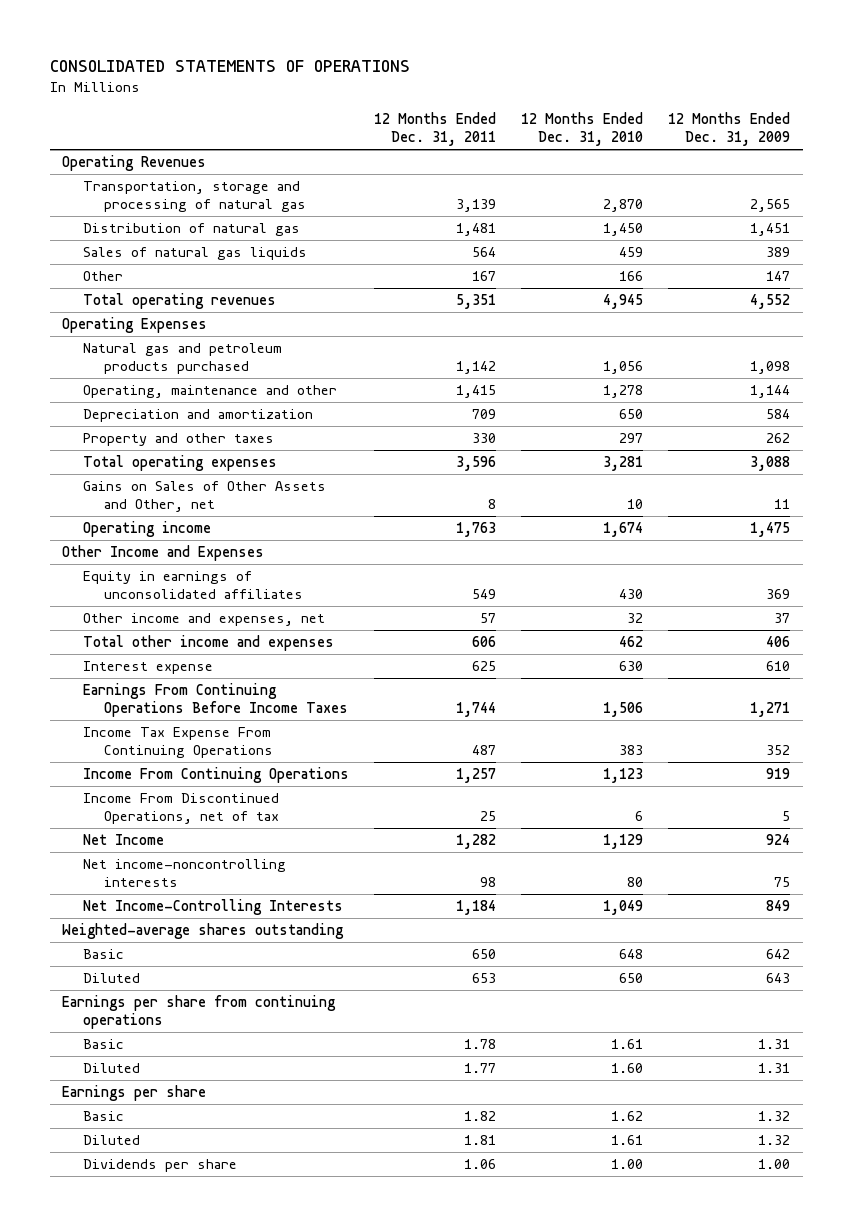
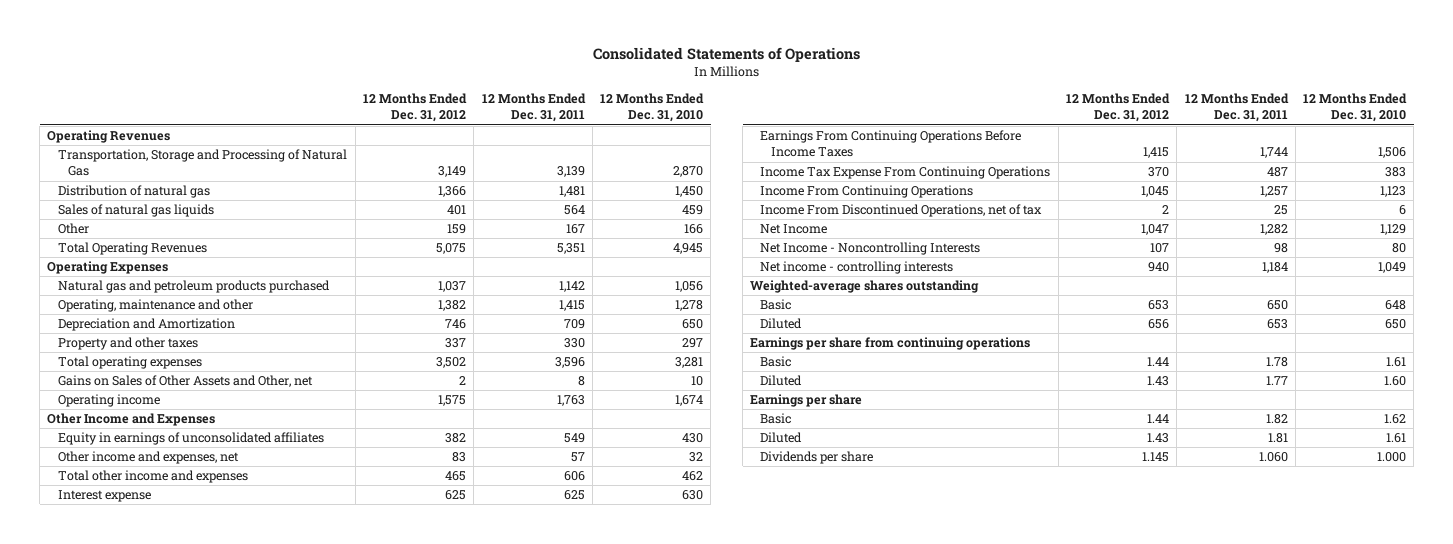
- CONSOLIDATED STATEMENTS OF OPERATIONS
+ Consolidated Statements of Operations
- | 12 Months Ended Dec. 31, 2011 | 12 Months Ended Dec. 31, 2010 | 12 Months Ended Dec. 31, 2009
+ | 12 Months Ended Dec. 31, 2012 | 12 Months Ended Dec. 31, 2011 | 12 Months Ended Dec. 31, 2010
- Transportation, storage and processing of natural gas | 3,139 | 2,870 | 2,565
+ Transportation, Storage and Processing of Natural Gas | 3,149 | 3,139 | 2,870
- Total operating revenues | 5,351 | 4,945 | 4,552
+ Total Operating Revenues | 5,075 | 5,351 | 4,945
- Depreciation and amortization | 709 | 650 | 584
+ Depreciation and Amortization | 746 | 709 | 650
- Net income-noncontrolling interests | 98 | 80 | 75
- Net Income-Controlling Interests | 1,184 | 1,049 | 849
+ Net Income - Noncontrolling Interests | 107 | 98 | 80
+ Net income - controlling interests | 940 | 1,184 | 1,049
- Dividends per share | 1.06 | 1.00 | 1.00
+ Dividends per share | 1.145 | 1.060 | 1.000

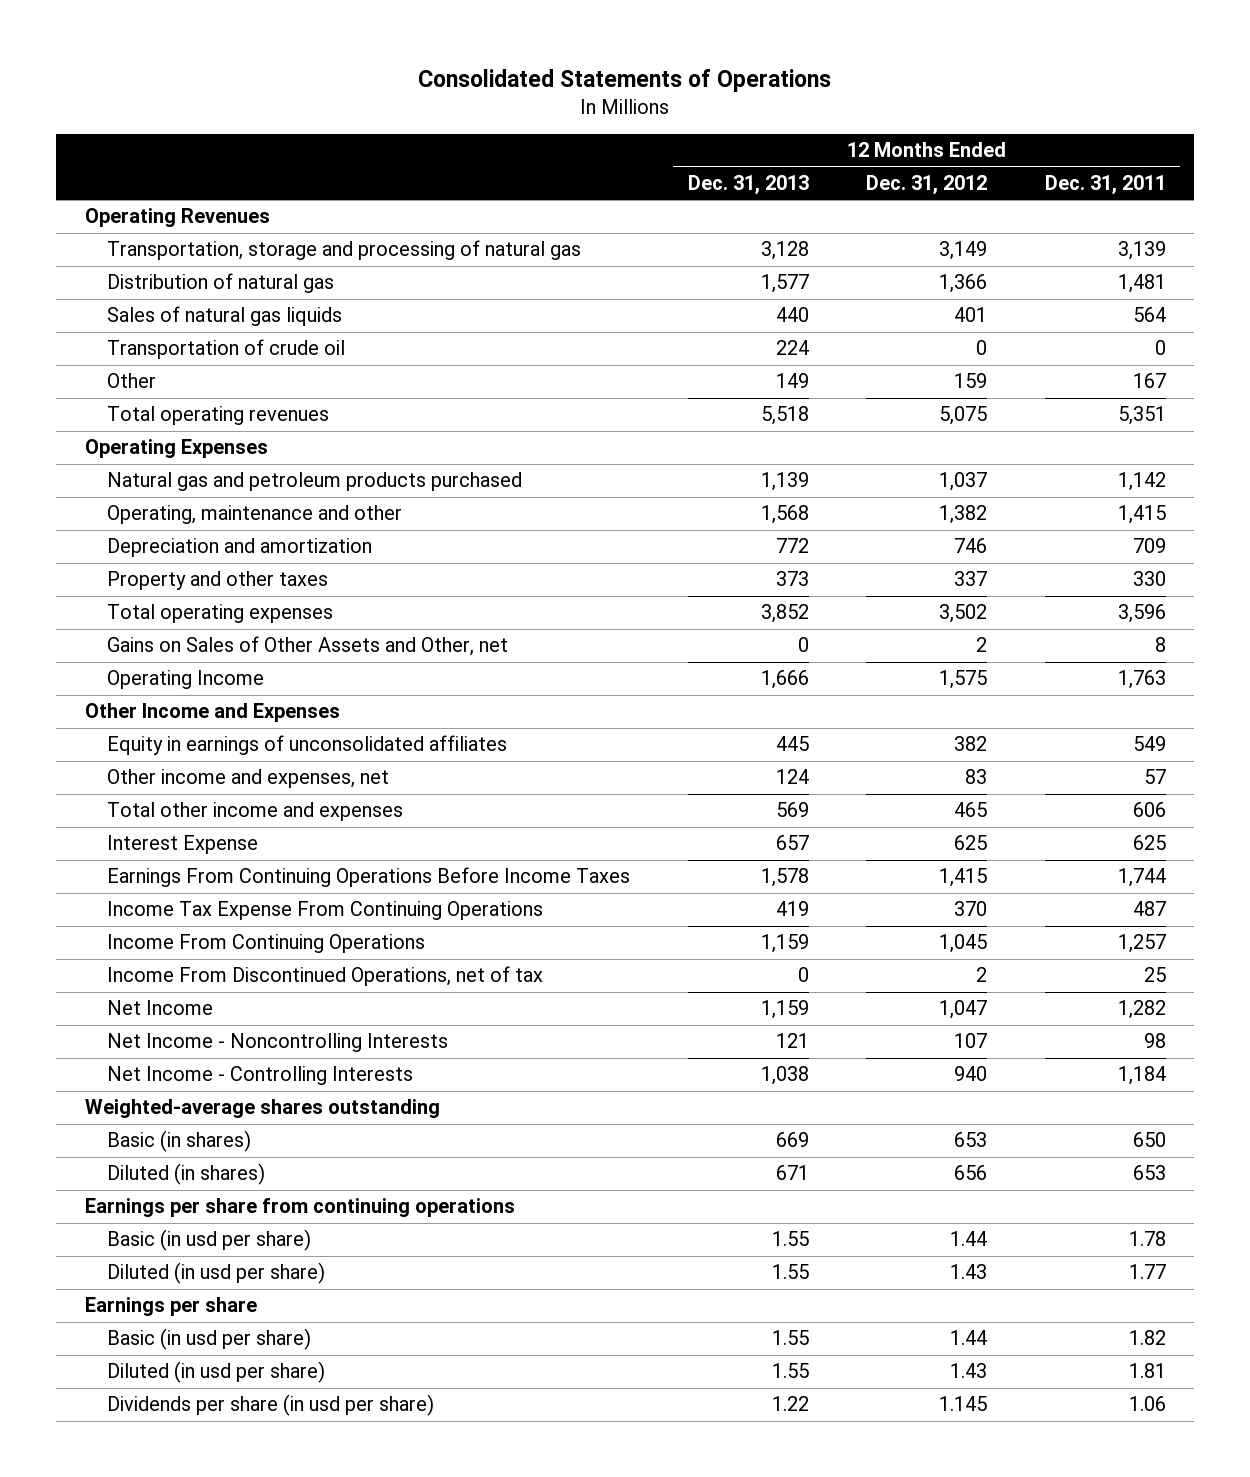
- | 12 Months Ended Dec. 31, 2012 | 12 Months Ended Dec. 31, 2011 | 12 Months Ended Dec. 31, 2010
+ | 12 Months Ended Dec. 31, 2013 | 12 Months Ended Dec. 31, 2012 | 12 Months Ended Dec. 31, 2011
- Transportation, Storage and Processing of Natural Gas | 3,149 | 3,139 | 2,870
+ Transportation, storage and processing of natural gas | 3,128 | 3,149 | 3,139
+ Transportation of crude oil | 224 | 0 | 0
- Total Operating Revenues | 5,075 | 5,351 | 4,945
+ Total operating revenues | 5,518 | 5,075 | 5,351
- Depreciation and Amortization | 746 | 709 | 650
+ Depreciation and amortization | 772 | 746 | 709
- Operating income | 1,575 | 1,763 | 1,674
+ Operating Income | 1,666 | 1,575 | 1,763
- Interest expense | 625 | 625 | 630
+ Interest Expense | 657 | 625 | 625
- Net income - controlling interests | 940 | 1,184 | 1,049
+ Net Income - Controlling Interests | 1,038 | 940 | 1,184
- Basic | 653 | 650 | 648
- Diluted | 656 | 653 | 650
+ Basic (in shares) | 669 | 653 | 650
+ Diluted (in shares) | 671 | 656 | 653
- Basic | 1.44 | 1.78 | 1.61
- Diluted | 1.43 | 1.77 | 1.60
+ Basic (in usd per share) | 1.55 | 1.44 | 1.78
+ Diluted (in usd per share) | 1.55 | 1.43 | 1.77
- Basic | 1.44 | 1.82 | 1.62
- Diluted | 1.43 | 1.81 | 1.61
- Dividends per share | 1.145 | 1.060 | 1.000
+ Basic (in usd per share) | 1.55 | 1.44 | 1.82
+ Diluted (in usd per share) | 1.55 | 1.43 | 1.81
+ Dividends per share (in usd per share) | 1.22 | 1.145 | 1.06

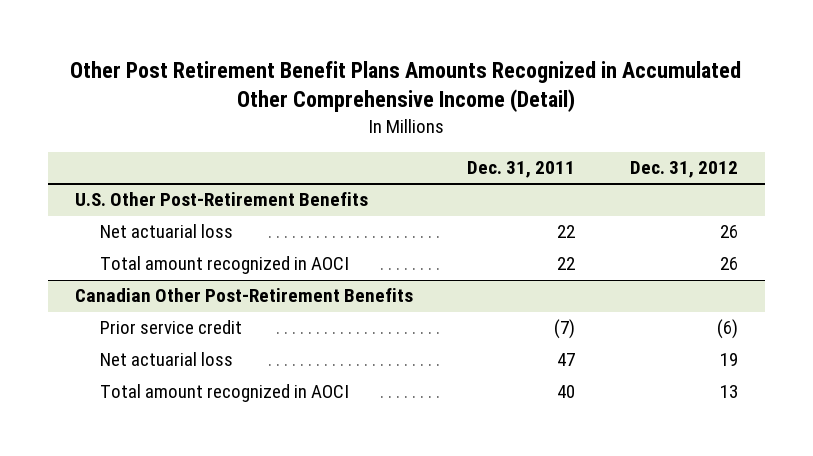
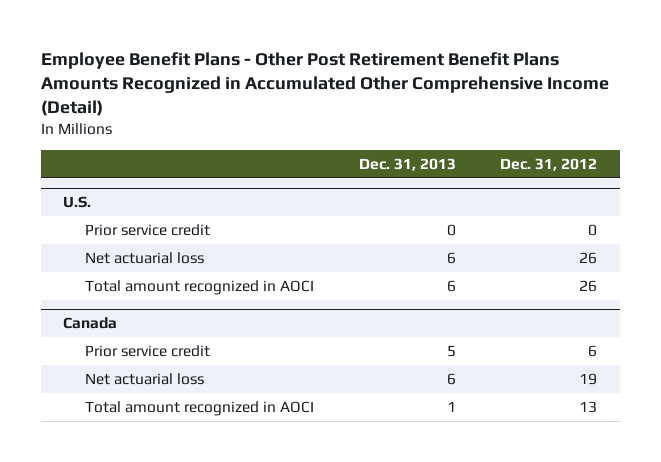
- Other Post Retirement Benefit Plans Amounts Recognized in Accumulated Other Comprehensive Income (Detail)
+ Employee Benefit Plans - Other Post Retirement Benefit Plans Amounts Recognized in Accumulated Other Comprehensive Income (Detail)
- | Dec. 31, 2011 | Dec. 31, 2012
+ | Dec. 31, 2013 | Dec. 31, 2012
- U.S. Other Post-Retirement Benefits
+ U.S.
+ Prior service credit | 0 | 0
- Canadian Other Post-Retirement Benefits
- Prior service credit | (7) | (6)
+ Canada
+ Prior service credit | 5 | 6

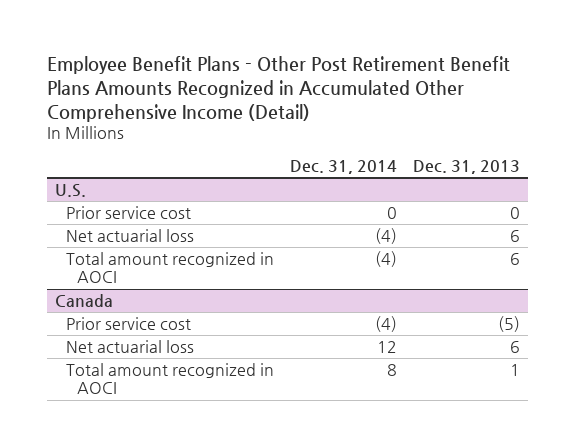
- | Dec. 31, 2013 | Dec. 31, 2012
+ | Dec. 31, 2014 | Dec. 31, 2013
@ U.S.
- Prior service credit | 0 | 0
+ Prior service cost | 0 | 0
@ Canada
- Prior service credit | 5 | 6
+ Prior service cost | (4) | (5)

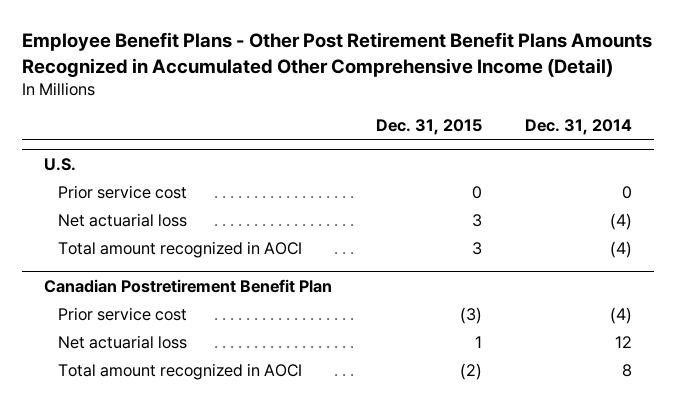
- | Dec. 31, 2014 | Dec. 31, 2013
+ | Dec. 31, 2015 | Dec. 31, 2014
- Canada
+ Canadian Postretirement Benefit Plan

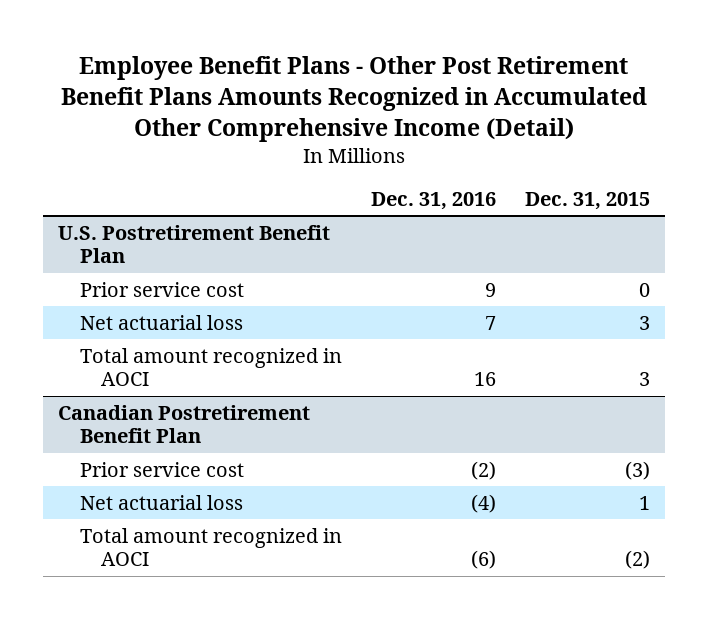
- | Dec. 31, 2015 | Dec. 31, 2014
+ | Dec. 31, 2016 | Dec. 31, 2015
- U.S.
+ U.S. Postretirement Benefit Plan

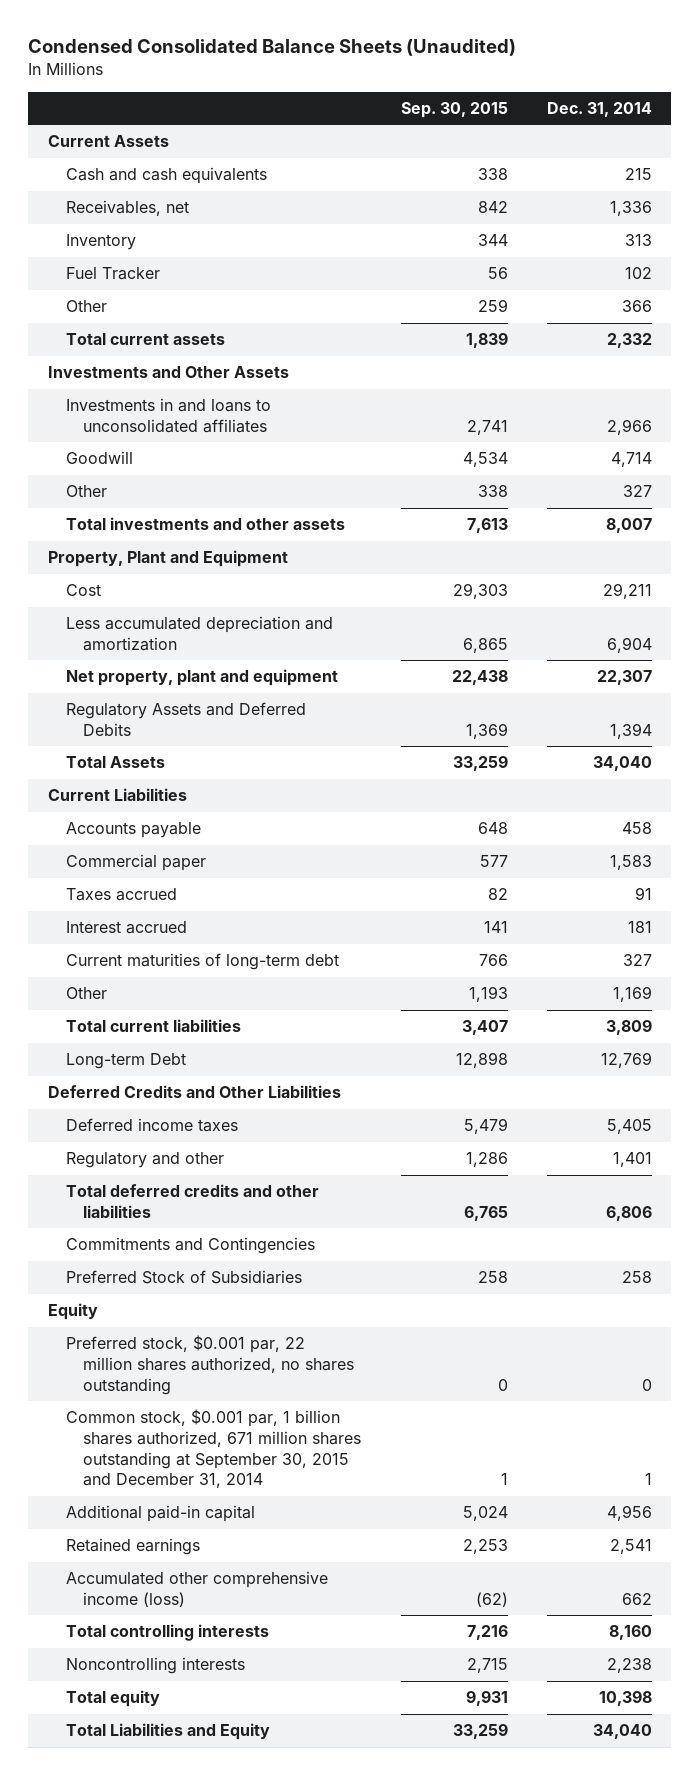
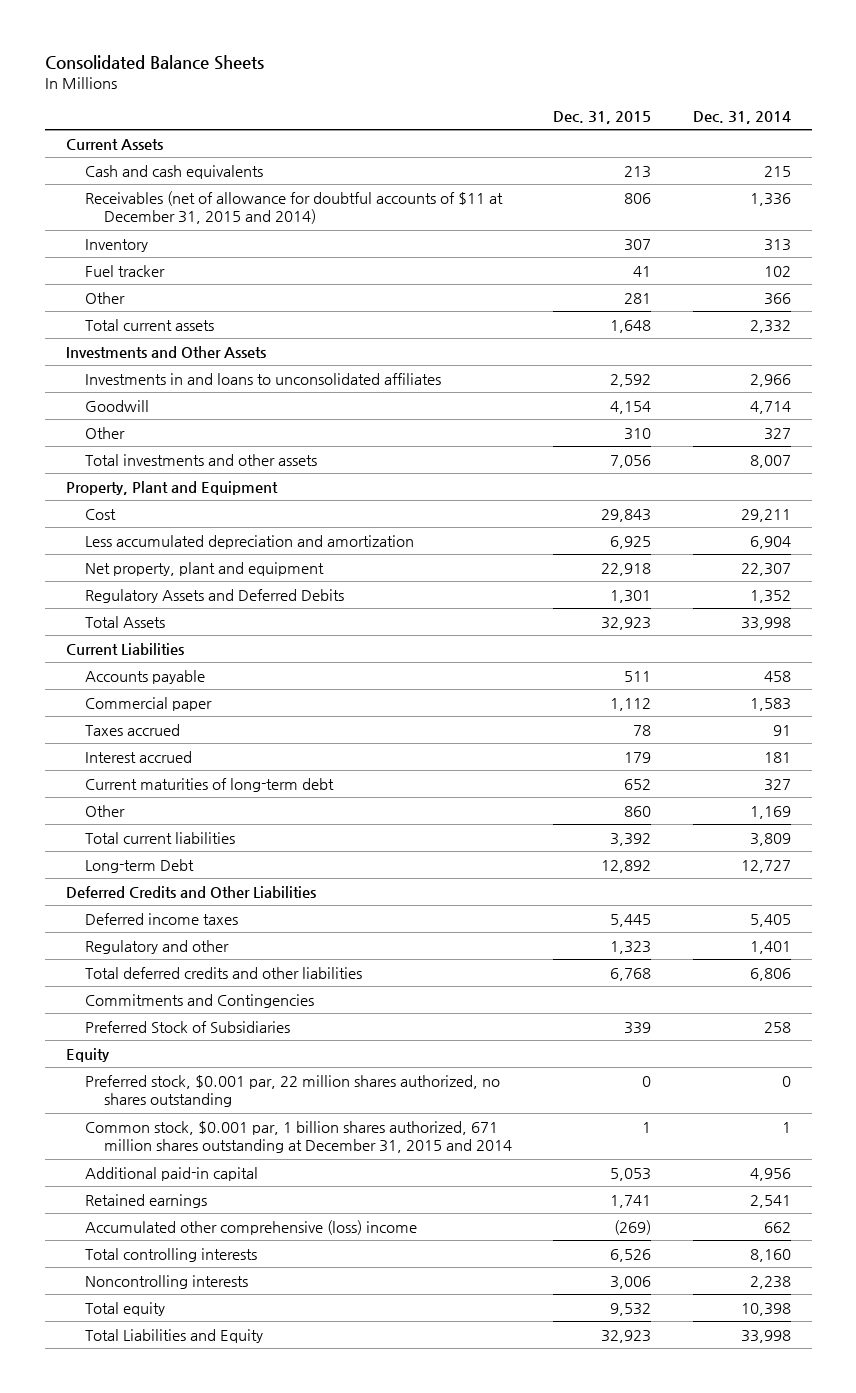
- Condensed Consolidated Balance Sheets (Unaudited)
+ Consolidated Balance Sheets
- | Sep. 30, 2015 | Dec. 31, 2014
+ | Dec. 31, 2015 | Dec. 31, 2014
- Receivables, net | 842 | 1,336
+ Receivables (net of allowance for doubtful accounts of $11 at December 31, 2015 and 2014) | 806 | 1,336
- Fuel Tracker | 56 | 102
+ Fuel tracker | 41 | 102
- Regulatory Assets and Deferred Debits | 1,369 | 1,394
- Total Assets | 33,259 | 34,040
+ Regulatory Assets and Deferred Debits | 1,301 | 1,352
+ Total Assets | 32,923 | 33,998
- Long-term Debt | 12,898 | 12,769
+ Long-term Debt | 12,892 | 12,727
- Common stock, $0.001 par, 1 billion shares authorized, 671 million shares outstanding at September 30, 2015 and December 31, 2014 | 1 | 1
+ Common stock, $0.001 par, 1 billion shares authorized, 671 million shares outstanding at December 31, 2015 and 2014 | 1 | 1
- Accumulated other comprehensive income (loss) | (62) | 662
+ Accumulated other comprehensive (loss) income | (269) | 662
- Total Liabilities and Equity | 33,259 | 34,040
+ Total Liabilities and Equity | 32,923 | 33,998

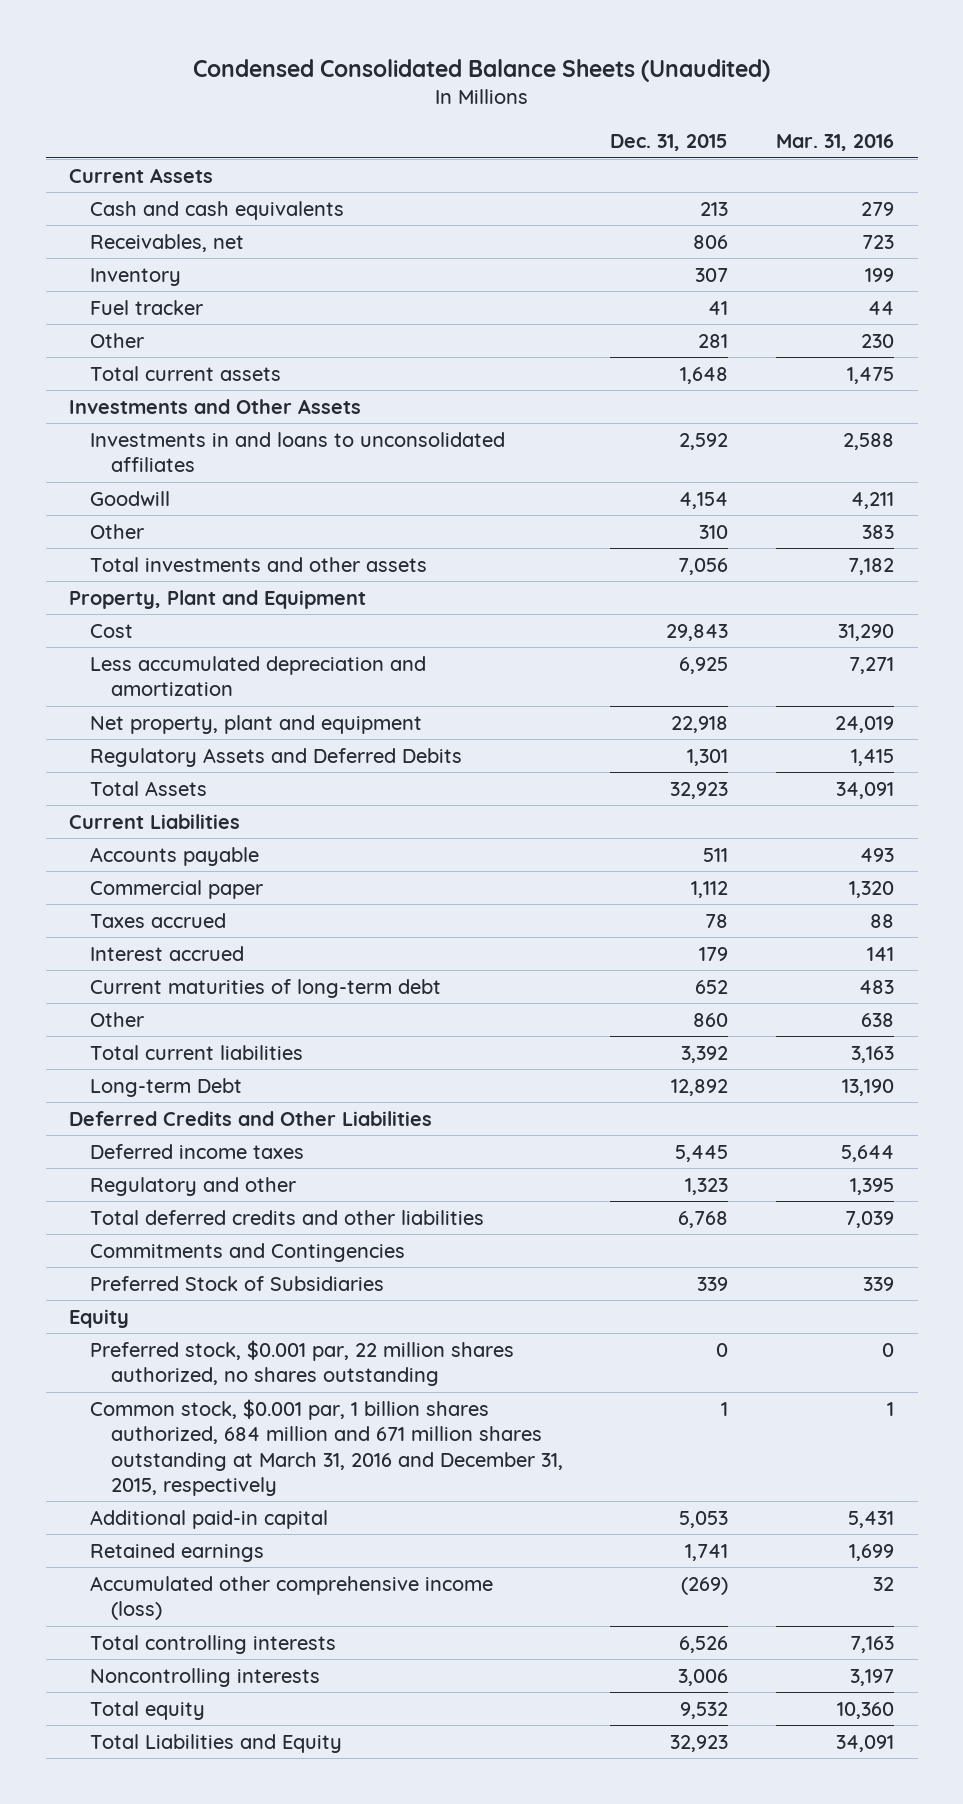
- Consolidated Balance Sheets
+ Condensed Consolidated Balance Sheets (Unaudited)
- | Dec. 31, 2015 | Dec. 31, 2014
+ | Dec. 31, 2015 | Mar. 31, 2016
- Receivables (net of allowance for doubtful accounts of $11 at December 31, 2015 and 2014) | 806 | 1,336
+ Receivables, net | 806 | 723
- Common stock, $0.001 par, 1 billion shares authorized, 671 million shares outstanding at December 31, 2015 and 2014 | 1 | 1
+ Common stock, $0.001 par, 1 billion shares authorized, 684 million and 671 million shares outstanding at March 31, 2016 and December 31, 2015, respectively | 1 | 1
- Accumulated other comprehensive (loss) income | (269) | 662
+ Accumulated other comprehensive income (loss) | (269) | 32

